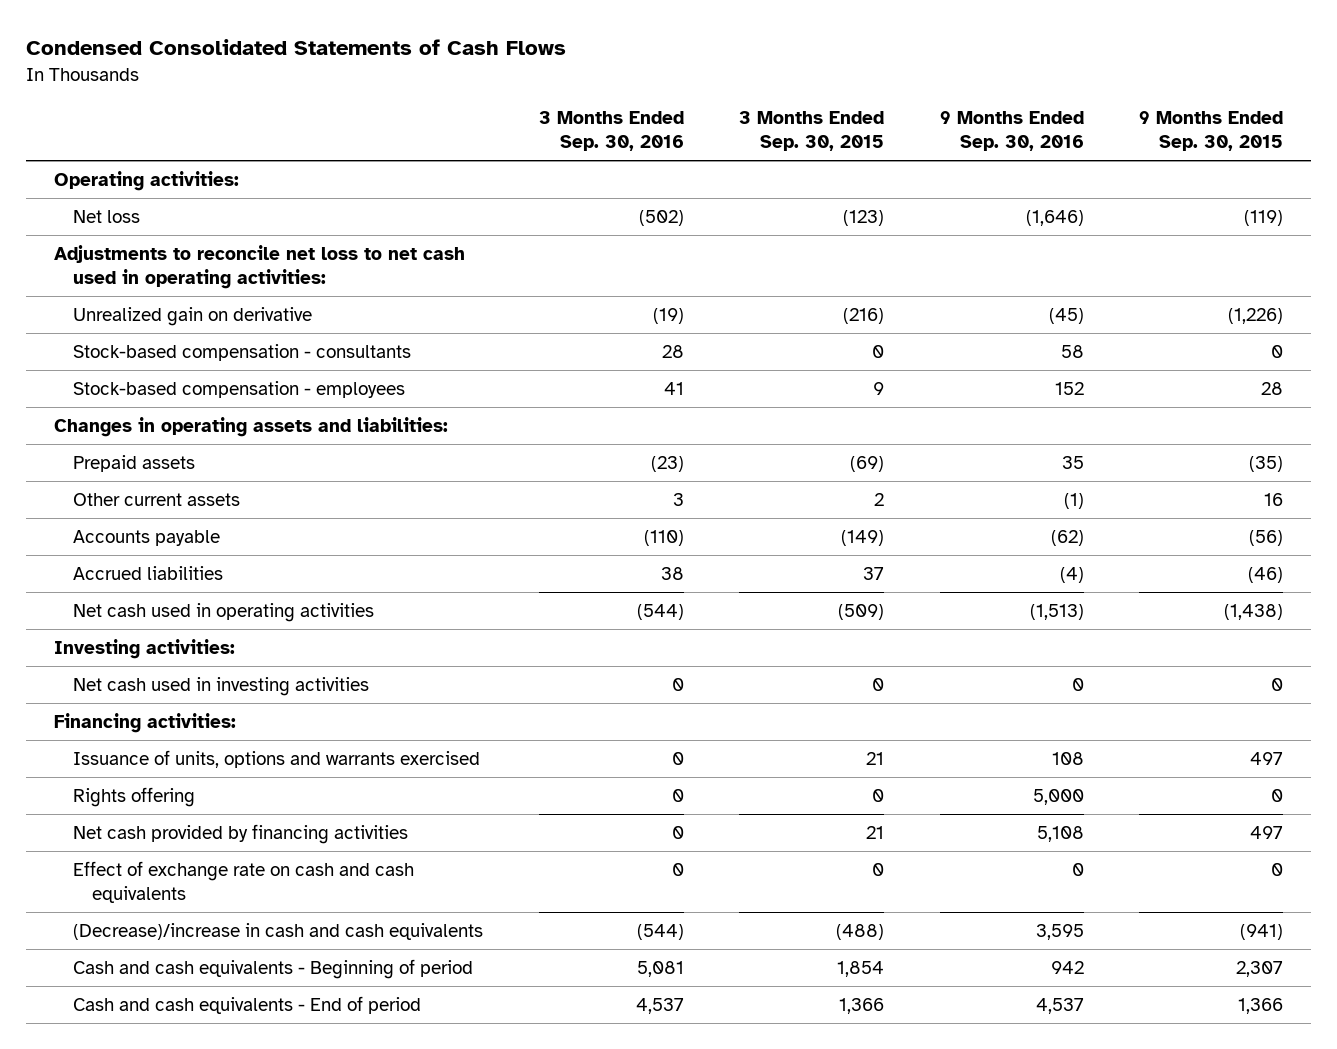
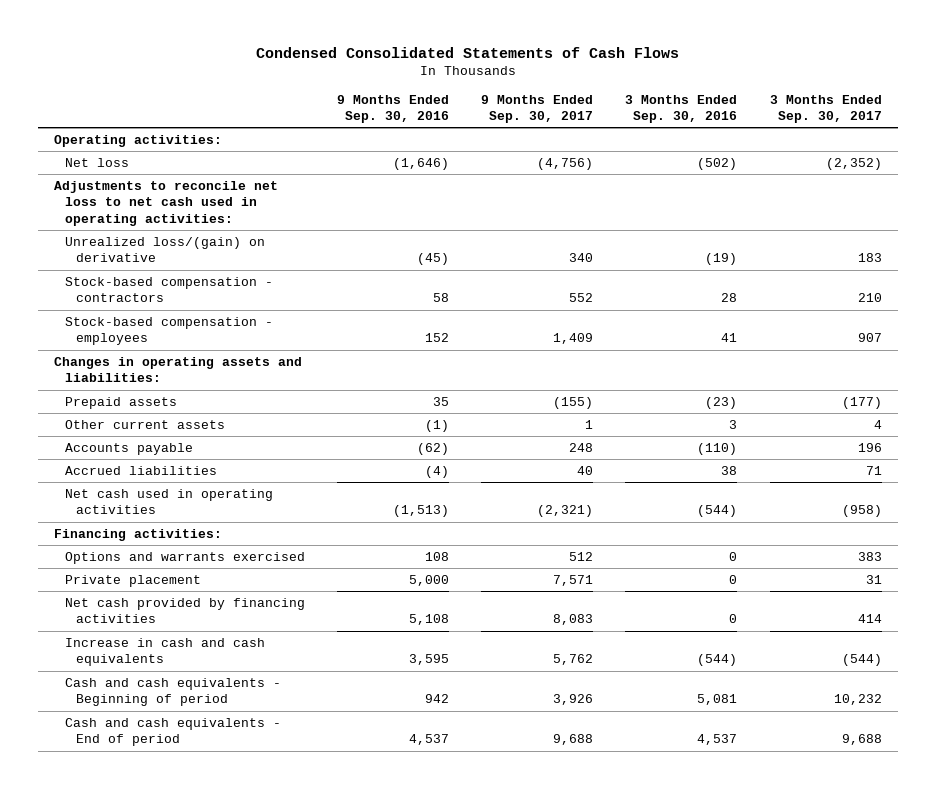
- | 3 Months Ended Sep. 30, 2016 | 3 Months Ended Sep. 30, 2015 | 9 Months Ended Sep. 30, 2016 | 9 Months Ended Sep. 30, 2015
+ | 9 Months Ended Sep. 30, 2016 | 9 Months Ended Sep. 30, 2017 | 3 Months Ended Sep. 30, 2016 | 3 Months Ended Sep. 30, 2017
- Unrealized gain on derivative | (19) | (216) | (45) | (1,226)
- Stock-based compensation - consultants | 28 | 0 | 58 | 0
+ Unrealized loss/(gain) on derivative | (45) | 340 | (19) | 183
+ Stock-based compensation - contractors | 58 | 552 | 28 | 210
- Investing activities:
- Net cash used in investing activities | 0 | 0 | 0 | 0
- Issuance of units, options and warrants exercised | 0 | 21 | 108 | 497
- Rights offering | 0 | 0 | 5,000 | 0
+ Options and warrants exercised | 108 | 512 | 0 | 383
+ Private placement | 5,000 | 7,571 | 0 | 31
- Effect of exchange rate on cash and cash equivalents | 0 | 0 | 0 | 0
- (Decrease)/increase in cash and cash equivalents | (544) | (488) | 3,595 | (941)
+ Increase in cash and cash equivalents | 3,595 | 5,762 | (544) | (544)

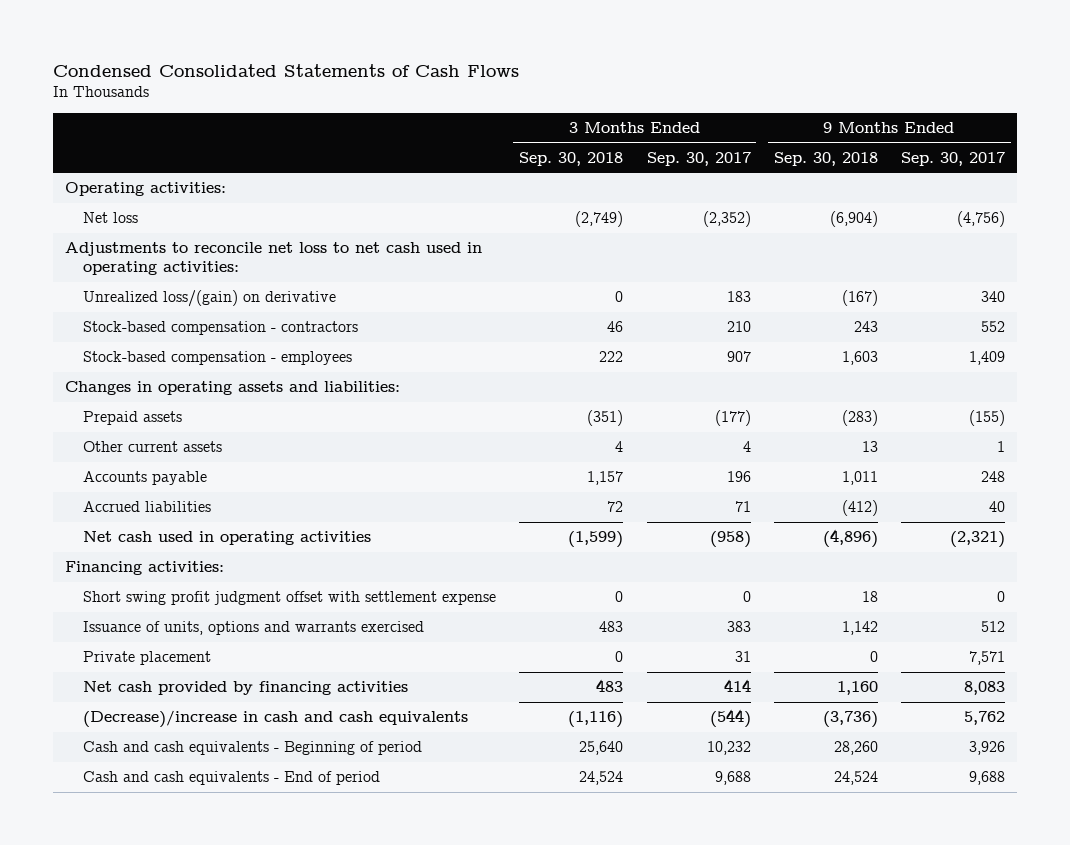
- | 9 Months Ended Sep. 30, 2016 | 9 Months Ended Sep. 30, 2017 | 3 Months Ended Sep. 30, 2016 | 3 Months Ended Sep. 30, 2017
+ | 3 Months Ended Sep. 30, 2018 | 3 Months Ended Sep. 30, 2017 | 9 Months Ended Sep. 30, 2018 | 9 Months Ended Sep. 30, 2017
- Options and warrants exercised | 108 | 512 | 0 | 383
+ Short swing profit judgment offset with settlement expense | 0 | 0 | 18 | 0
+ Issuance of units, options and warrants exercised | 483 | 383 | 1,142 | 512
- Increase in cash and cash equivalents | 3,595 | 5,762 | (544) | (544)
+ (Decrease)/increase in cash and cash equivalents | (1,116) | (544) | (3,736) | 5,762

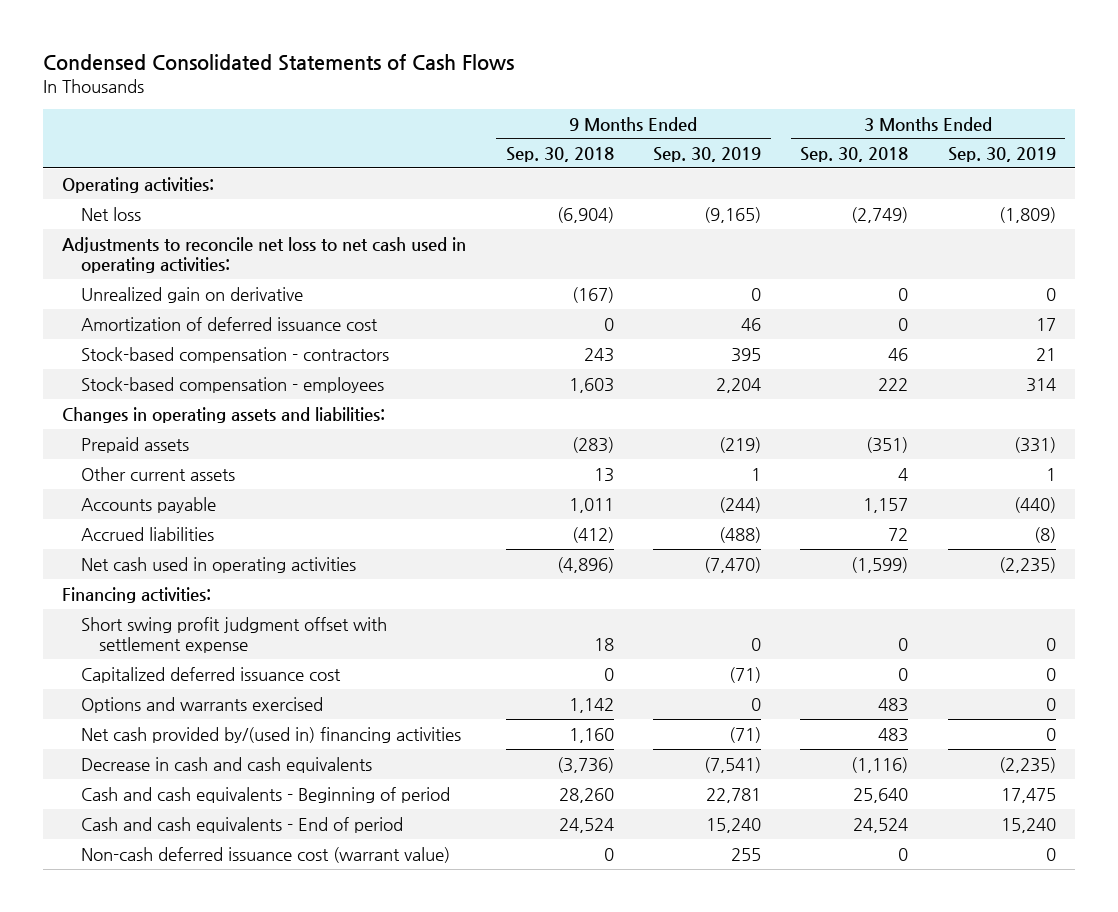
- | 3 Months Ended Sep. 30, 2018 | 3 Months Ended Sep. 30, 2017 | 9 Months Ended Sep. 30, 2018 | 9 Months Ended Sep. 30, 2017
+ | 9 Months Ended Sep. 30, 2018 | 9 Months Ended Sep. 30, 2019 | 3 Months Ended Sep. 30, 2018 | 3 Months Ended Sep. 30, 2019
- Unrealized loss/(gain) on derivative | 0 | 183 | (167) | 340
+ Unrealized gain on derivative | (167) | 0 | 0 | 0
+ Amortization of deferred issuance cost | 0 | 46 | 0 | 17
- Issuance of units, options and warrants exercised | 483 | 383 | 1,142 | 512
- Private placement | 0 | 31 | 0 | 7,571
- Net cash provided by financing activities | 483 | 414 | 1,160 | 8,083
- (Decrease)/increase in cash and cash equivalents | (1,116) | (544) | (3,736) | 5,762
+ Capitalized deferred issuance cost | 0 | (71) | 0 | 0
+ Options and warrants exercised | 1,142 | 0 | 483 | 0
+ Net cash provided by/(used in) financing activities | 1,160 | (71) | 483 | 0
+ Decrease in cash and cash equivalents | (3,736) | (7,541) | (1,116) | (2,235)
+ Non-cash deferred issuance cost (warrant value) | 0 | 255 | 0 | 0

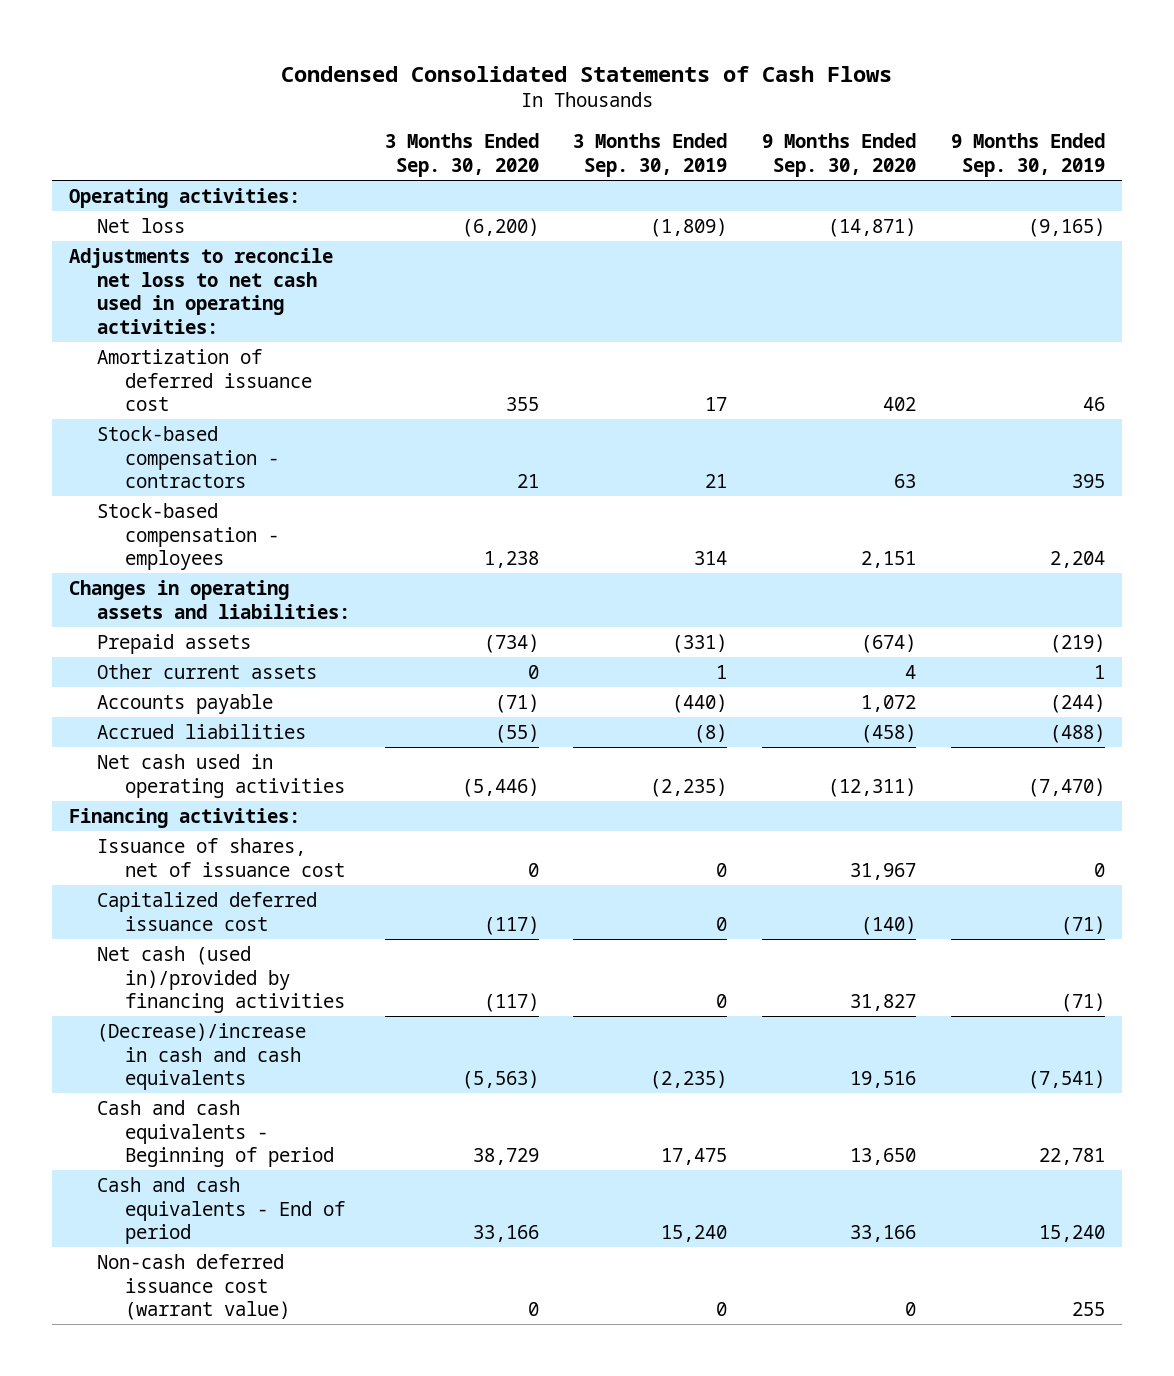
- | 9 Months Ended Sep. 30, 2018 | 9 Months Ended Sep. 30, 2019 | 3 Months Ended Sep. 30, 2018 | 3 Months Ended Sep. 30, 2019
+ | 3 Months Ended Sep. 30, 2020 | 3 Months Ended Sep. 30, 2019 | 9 Months Ended Sep. 30, 2020 | 9 Months Ended Sep. 30, 2019
- Unrealized gain on derivative | (167) | 0 | 0 | 0
- Short swing profit judgment offset with settlement expense | 18 | 0 | 0 | 0
+ Issuance of shares, net of issuance cost | 0 | 0 | 31,967 | 0
- Options and warrants exercised | 1,142 | 0 | 483 | 0
- Net cash provided by/(used in) financing activities | 1,160 | (71) | 483 | 0
- Decrease in cash and cash equivalents | (3,736) | (7,541) | (1,116) | (2,235)
+ Net cash (used in)/provided by financing activities | (117) | 0 | 31,827 | (71)
+ (Decrease)/increase in cash and cash equivalents | (5,563) | (2,235) | 19,516 | (7,541)

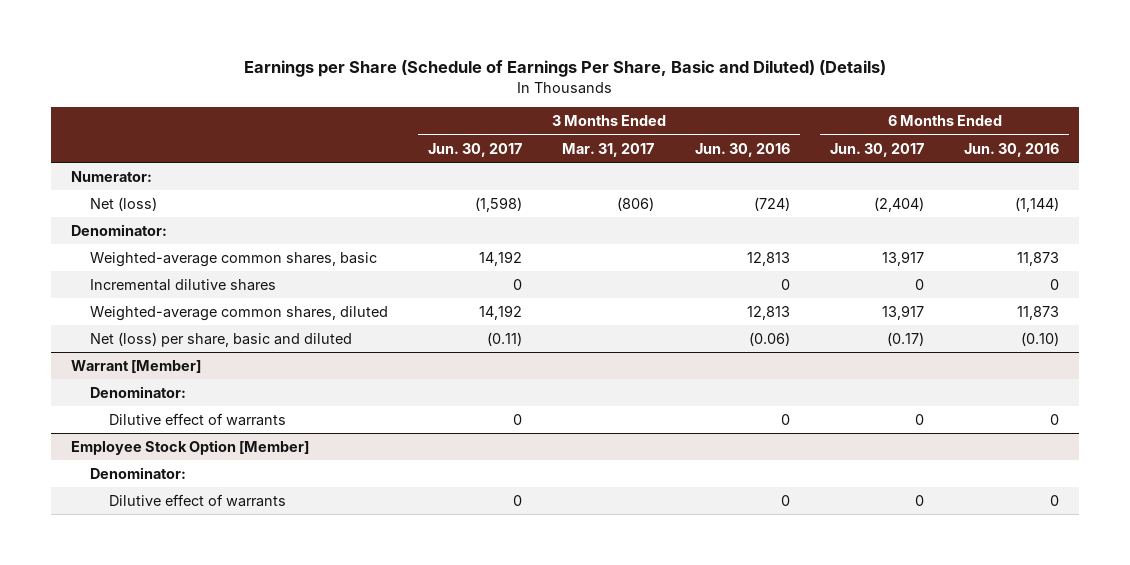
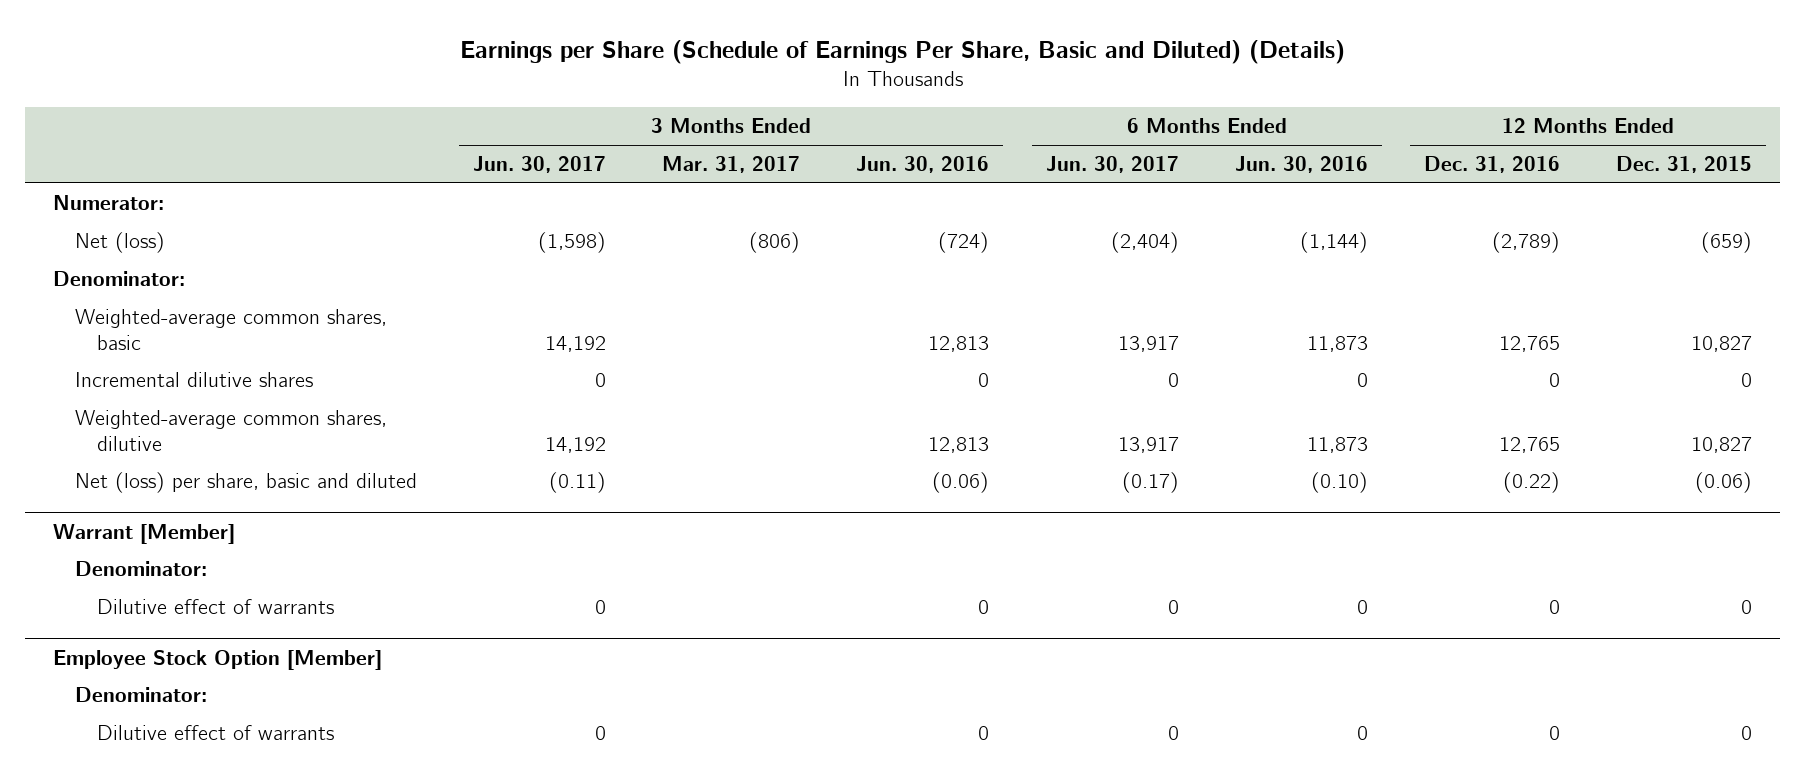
- | 3 Months Ended Jun. 30, 2017 | 3 Months Ended Mar. 31, 2017 | 3 Months Ended Jun. 30, 2016 | 6 Months Ended Jun. 30, 2017 | 6 Months Ended Jun. 30, 2016
+ | 3 Months Ended Jun. 30, 2017 | 3 Months Ended Mar. 31, 2017 | 3 Months Ended Jun. 30, 2016 | 6 Months Ended Jun. 30, 2017 | 6 Months Ended Jun. 30, 2016 | 12 Months Ended Dec. 31, 2016 | 12 Months Ended Dec. 31, 2015
- Weighted-average common shares, diluted | 14,192 | | 12,813 | 13,917 | 11,873
+ Weighted-average common shares, dilutive | 14,192 | | 12,813 | 13,917 | 11,873 | 12,765 | 10,827

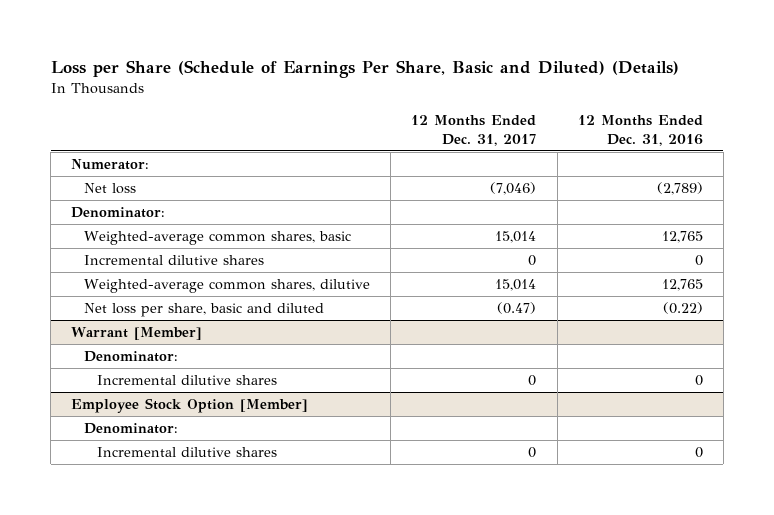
- Earnings per Share (Schedule of Earnings Per Share, Basic and Diluted) (Details)
+ Loss per Share (Schedule of Earnings Per Share, Basic and Diluted) (Details)
- | 3 Months Ended Jun. 30, 2017 | 3 Months Ended Mar. 31, 2017 | 3 Months Ended Jun. 30, 2016 | 6 Months Ended Jun. 30, 2017 | 6 Months Ended Jun. 30, 2016 | 12 Months Ended Dec. 31, 2016 | 12 Months Ended Dec. 31, 2015
+ | 12 Months Ended Dec. 31, 2017 | 12 Months Ended Dec. 31, 2016
- Net (loss) | (1,598) | (806) | (724) | (2,404) | (1,144) | (2,789) | (659)
+ Net loss | (7,046) | (2,789)
- Net (loss) per share, basic and diluted | (0.11) | | (0.06) | (0.17) | (0.10) | (0.22) | (0.06)
+ Net loss per share, basic and diluted | (0.47) | (0.22)
@ Warrant [Member]
- Dilutive effect of warrants | 0 | | 0 | 0 | 0 | 0 | 0
+ Incremental dilutive shares | 0 | 0
@ Employee Stock Option [Member]
- Dilutive effect of warrants | 0 | | 0 | 0 | 0 | 0 | 0
+ Incremental dilutive shares | 0 | 0

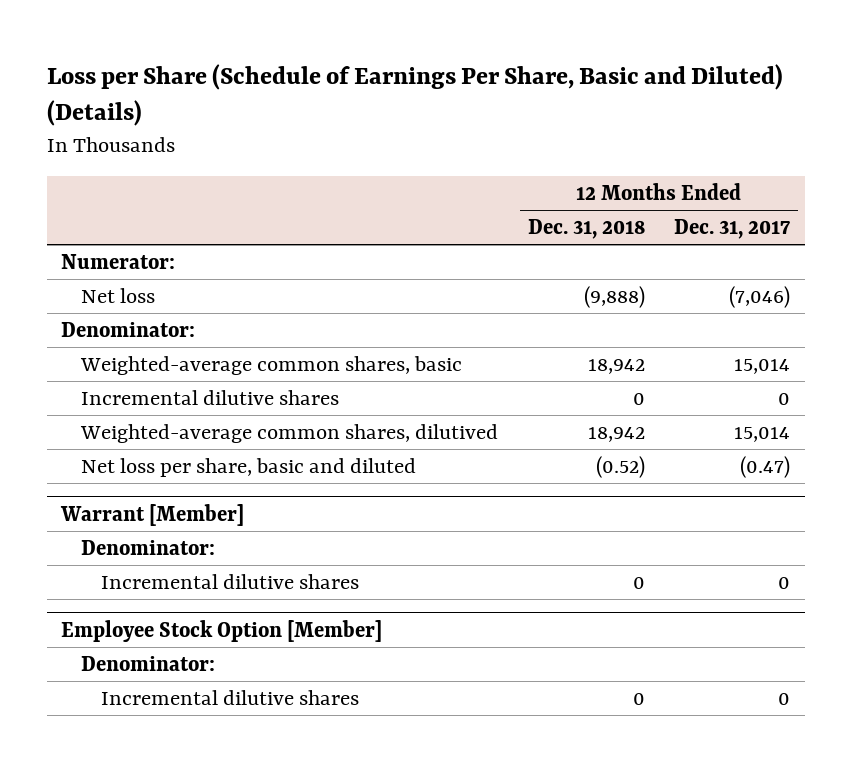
- | 12 Months Ended Dec. 31, 2017 | 12 Months Ended Dec. 31, 2016
+ | 12 Months Ended Dec. 31, 2018 | 12 Months Ended Dec. 31, 2017
- Weighted-average common shares, dilutive | 15,014 | 12,765
+ Weighted-average common shares, dilutived | 18,942 | 15,014

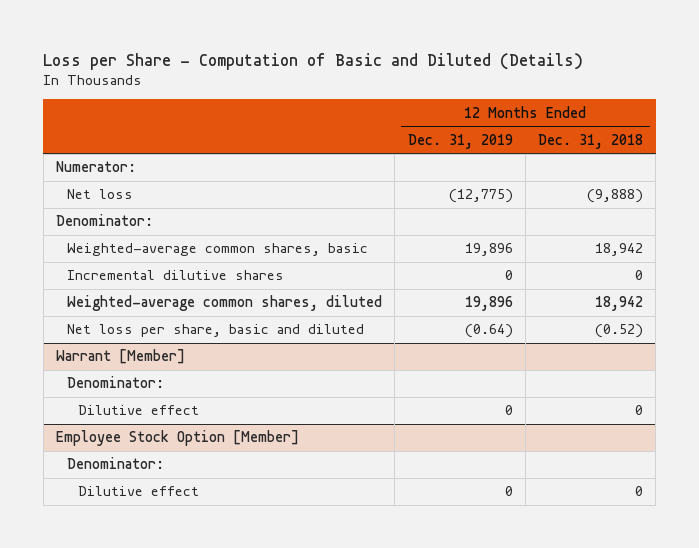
- Loss per Share (Schedule of Earnings Per Share, Basic and Diluted) (Details)
+ Loss per Share - Computation of Basic and Diluted (Details)
- | 12 Months Ended Dec. 31, 2018 | 12 Months Ended Dec. 31, 2017
+ | 12 Months Ended Dec. 31, 2019 | 12 Months Ended Dec. 31, 2018
- Weighted-average common shares, dilutived | 18,942 | 15,014
+ Weighted-average common shares, diluted | 19,896 | 18,942
@ Warrant [Member]
- Incremental dilutive shares | 0 | 0
+ Dilutive effect | 0 | 0
@ Employee Stock Option [Member]
- Incremental dilutive shares | 0 | 0
+ Dilutive effect | 0 | 0

